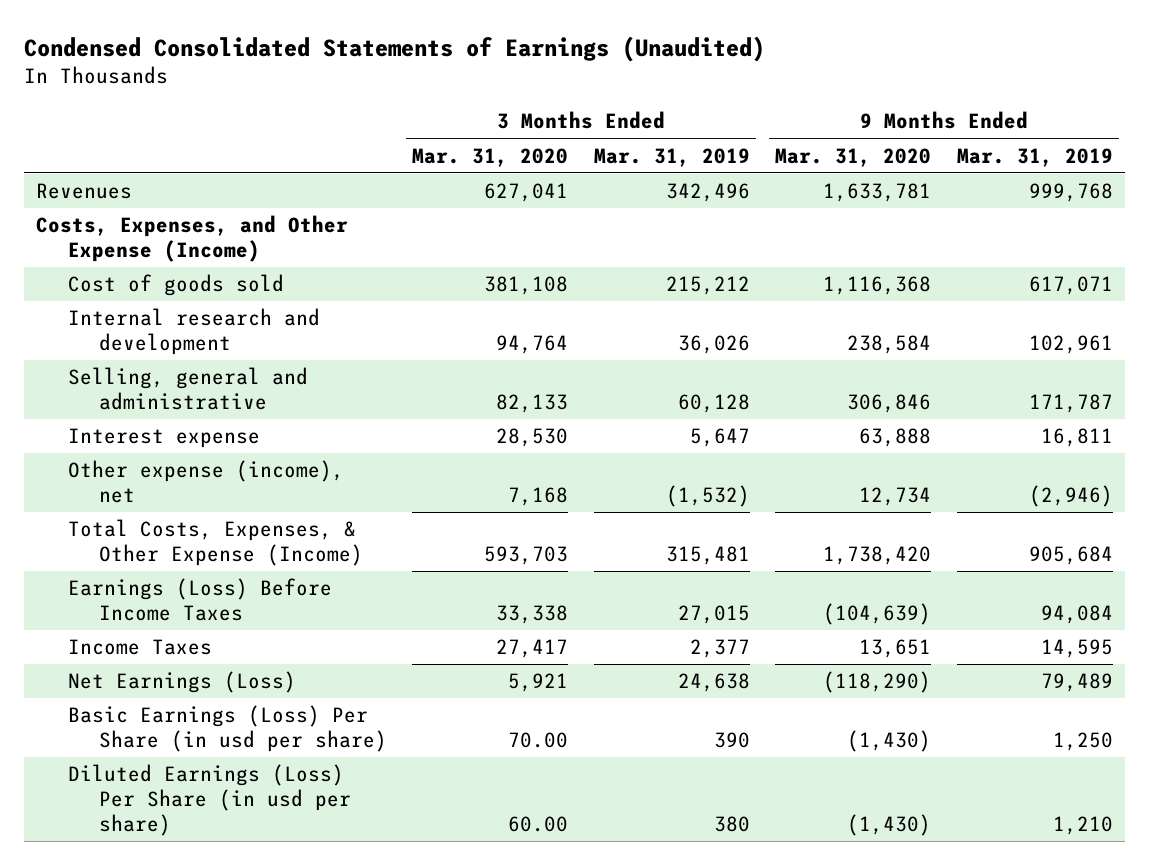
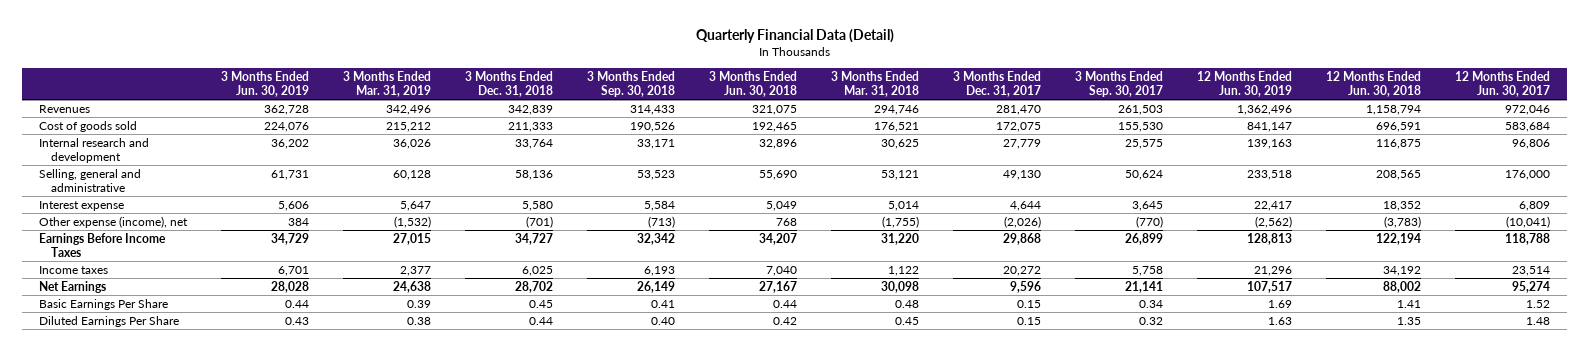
- Condensed Consolidated Statements of Earnings (Unaudited)
+ Quarterly Financial Data (Detail)
- | 3 Months Ended Mar. 31, 2020 | 3 Months Ended Mar. 31, 2019 | 9 Months Ended Mar. 31, 2020 | 9 Months Ended Mar. 31, 2019
+ | 3 Months Ended Jun. 30, 2019 | 3 Months Ended Mar. 31, 2019 | 3 Months Ended Dec. 31, 2018 | 3 Months Ended Sep. 30, 2018 | 3 Months Ended Jun. 30, 2018 | 3 Months Ended Mar. 31, 2018 | 3 Months Ended Dec. 31, 2017 | 3 Months Ended Sep. 30, 2017 | 12 Months Ended Jun. 30, 2019 | 12 Months Ended Jun. 30, 2018 | 12 Months Ended Jun. 30, 2017
- Costs, Expenses, and Other Expense (Income)
- Total Costs, Expenses, & Other Expense (Income) | 593,703 | 315,481 | 1,738,420 | 905,684
- Earnings (Loss) Before Income Taxes | 33,338 | 27,015 | (104,639) | 94,084
- Income Taxes | 27,417 | 2,377 | 13,651 | 14,595
- Net Earnings (Loss) | 5,921 | 24,638 | (118,290) | 79,489
- Basic Earnings (Loss) Per Share (in usd per share) | 70.00 | 390 | (1,430) | 1,250
- Diluted Earnings (Loss) Per Share (in usd per share) | 60.00 | 380 | (1,430) | 1,210
+ Earnings Before Income Taxes | 34,729 | 27,015 | 34,727 | 32,342 | 34,207 | 31,220 | 29,868 | 26,899 | 128,813 | 122,194 | 118,788
+ Income taxes | 6,701 | 2,377 | 6,025 | 6,193 | 7,040 | 1,122 | 20,272 | 5,758 | 21,296 | 34,192 | 23,514
+ Net Earnings | 28,028 | 24,638 | 28,702 | 26,149 | 27,167 | 30,098 | 9,596 | 21,141 | 107,517 | 88,002 | 95,274
+ Basic Earnings Per Share | 0.44 | 0.39 | 0.45 | 0.41 | 0.44 | 0.48 | 0.15 | 0.34 | 1.69 | 1.41 | 1.52
+ Diluted Earnings Per Share | 0.43 | 0.38 | 0.44 | 0.40 | 0.42 | 0.45 | 0.15 | 0.32 | 1.63 | 1.35 | 1.48

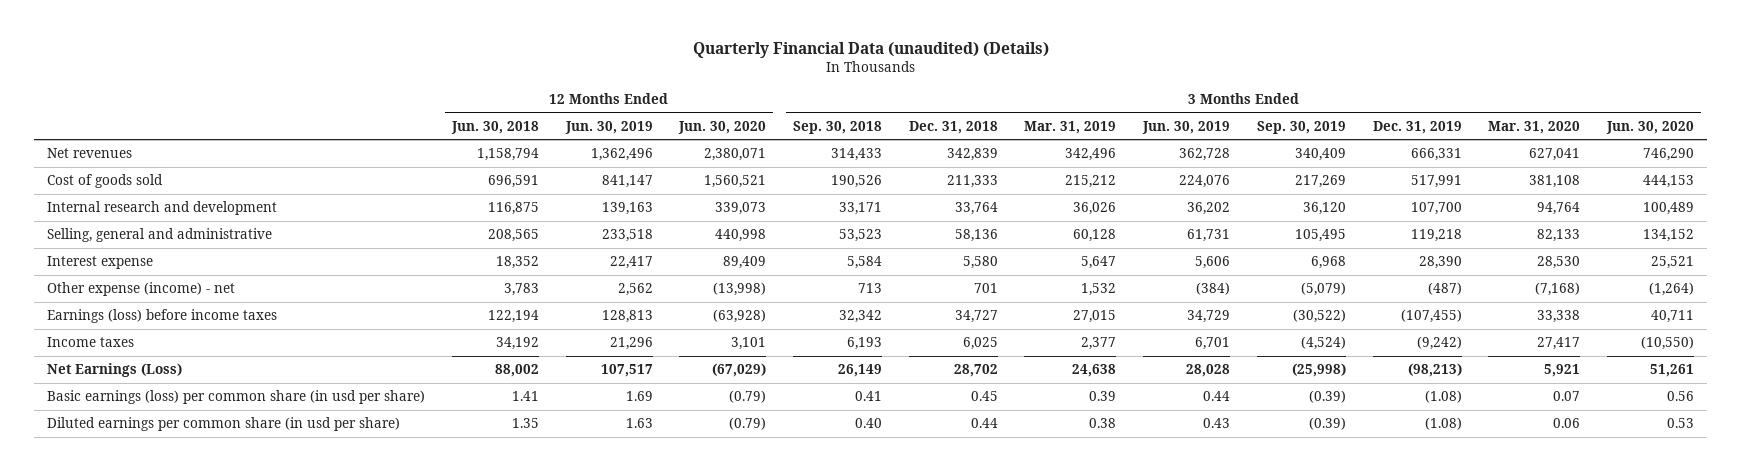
- Quarterly Financial Data (Detail)
+ Quarterly Financial Data (unaudited) (Details)
- | 3 Months Ended Jun. 30, 2019 | 3 Months Ended Mar. 31, 2019 | 3 Months Ended Dec. 31, 2018 | 3 Months Ended Sep. 30, 2018 | 3 Months Ended Jun. 30, 2018 | 3 Months Ended Mar. 31, 2018 | 3 Months Ended Dec. 31, 2017 | 3 Months Ended Sep. 30, 2017 | 12 Months Ended Jun. 30, 2019 | 12 Months Ended Jun. 30, 2018 | 12 Months Ended Jun. 30, 2017
+ | 12 Months Ended Jun. 30, 2018 | 12 Months Ended Jun. 30, 2019 | 12 Months Ended Jun. 30, 2020 | 3 Months Ended Sep. 30, 2018 | 3 Months Ended Dec. 31, 2018 | 3 Months Ended Mar. 31, 2019 | 3 Months Ended Jun. 30, 2019 | 3 Months Ended Sep. 30, 2019 | 3 Months Ended Dec. 31, 2019 | 3 Months Ended Mar. 31, 2020 | 3 Months Ended Jun. 30, 2020
- Revenues | 362,728 | 342,496 | 342,839 | 314,433 | 321,075 | 294,746 | 281,470 | 261,503 | 1,362,496 | 1,158,794 | 972,046
+ Net revenues | 1,158,794 | 1,362,496 | 2,380,071 | 314,433 | 342,839 | 342,496 | 362,728 | 340,409 | 666,331 | 627,041 | 746,290
- Other expense (income), net | 384 | (1,532) | (701) | (713) | 768 | (1,755) | (2,026) | (770) | (2,562) | (3,783) | (10,041)
- Earnings Before Income Taxes | 34,729 | 27,015 | 34,727 | 32,342 | 34,207 | 31,220 | 29,868 | 26,899 | 128,813 | 122,194 | 118,788
+ Other expense (income) - net | 3,783 | 2,562 | (13,998) | 713 | 701 | 1,532 | (384) | (5,079) | (487) | (7,168) | (1,264)
+ Earnings (loss) before income taxes | 122,194 | 128,813 | (63,928) | 32,342 | 34,727 | 27,015 | 34,729 | (30,522) | (107,455) | 33,338 | 40,711
- Net Earnings | 28,028 | 24,638 | 28,702 | 26,149 | 27,167 | 30,098 | 9,596 | 21,141 | 107,517 | 88,002 | 95,274
- Basic Earnings Per Share | 0.44 | 0.39 | 0.45 | 0.41 | 0.44 | 0.48 | 0.15 | 0.34 | 1.69 | 1.41 | 1.52
- Diluted Earnings Per Share | 0.43 | 0.38 | 0.44 | 0.40 | 0.42 | 0.45 | 0.15 | 0.32 | 1.63 | 1.35 | 1.48
+ Net Earnings (Loss) | 88,002 | 107,517 | (67,029) | 26,149 | 28,702 | 24,638 | 28,028 | (25,998) | (98,213) | 5,921 | 51,261
+ Basic earnings (loss) per common share (in usd per share) | 1.41 | 1.69 | (0.79) | 0.41 | 0.45 | 0.39 | 0.44 | (0.39) | (1.08) | 0.07 | 0.56
+ Diluted earnings per common share (in usd per share) | 1.35 | 1.63 | (0.79) | 0.40 | 0.44 | 0.38 | 0.43 | (0.39) | (1.08) | 0.06 | 0.53

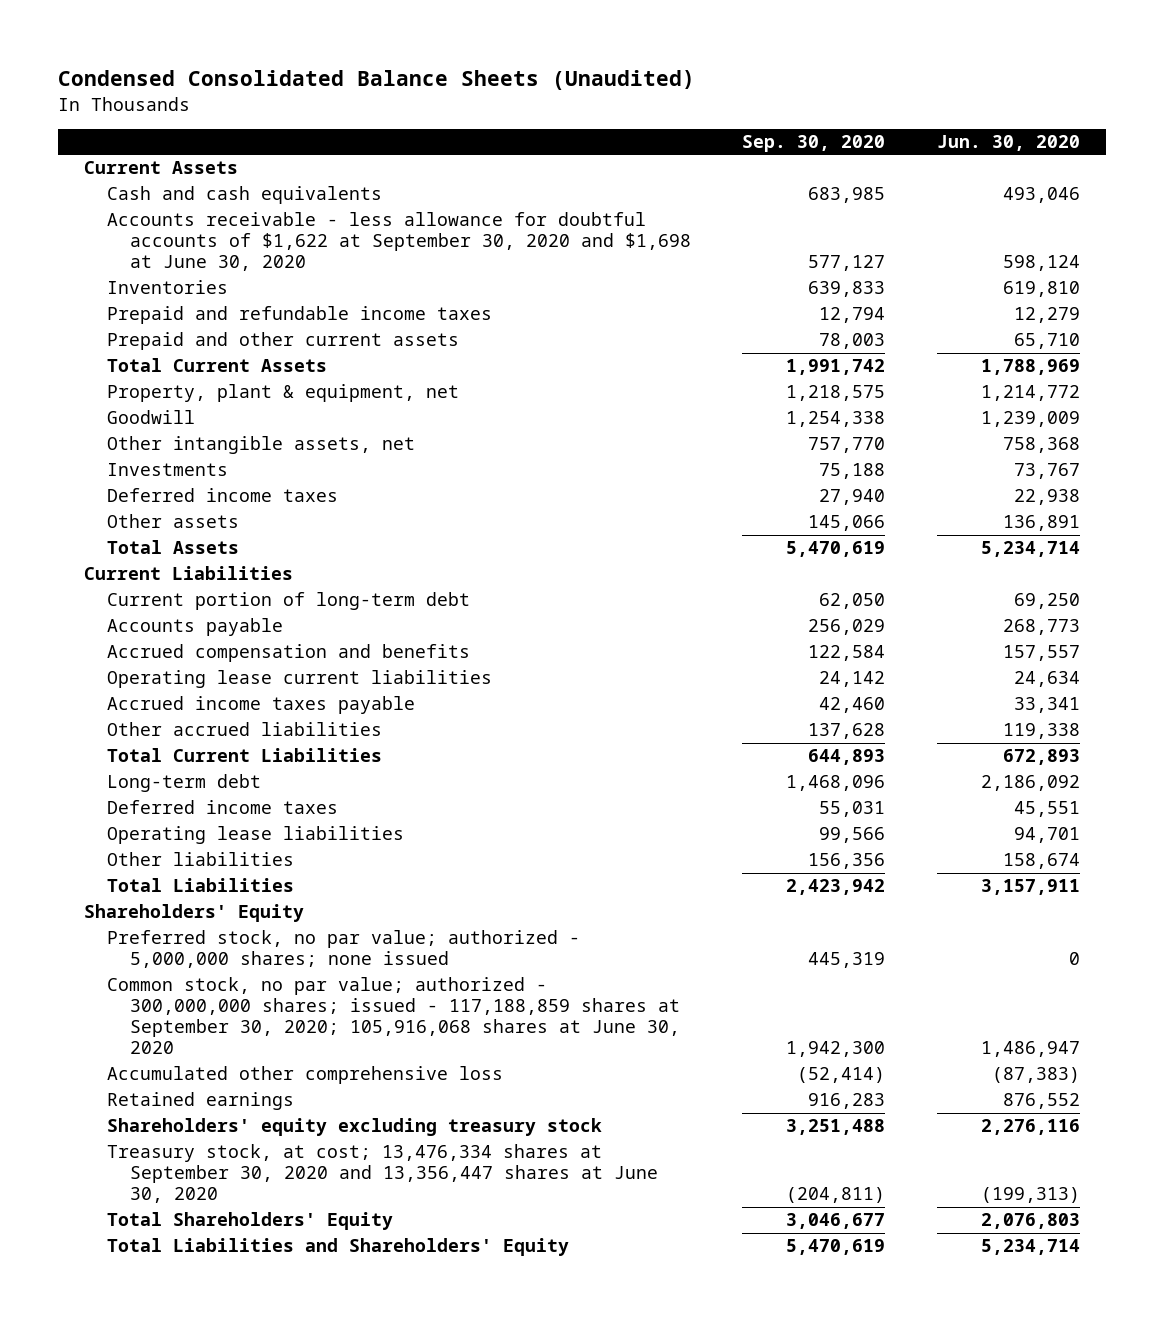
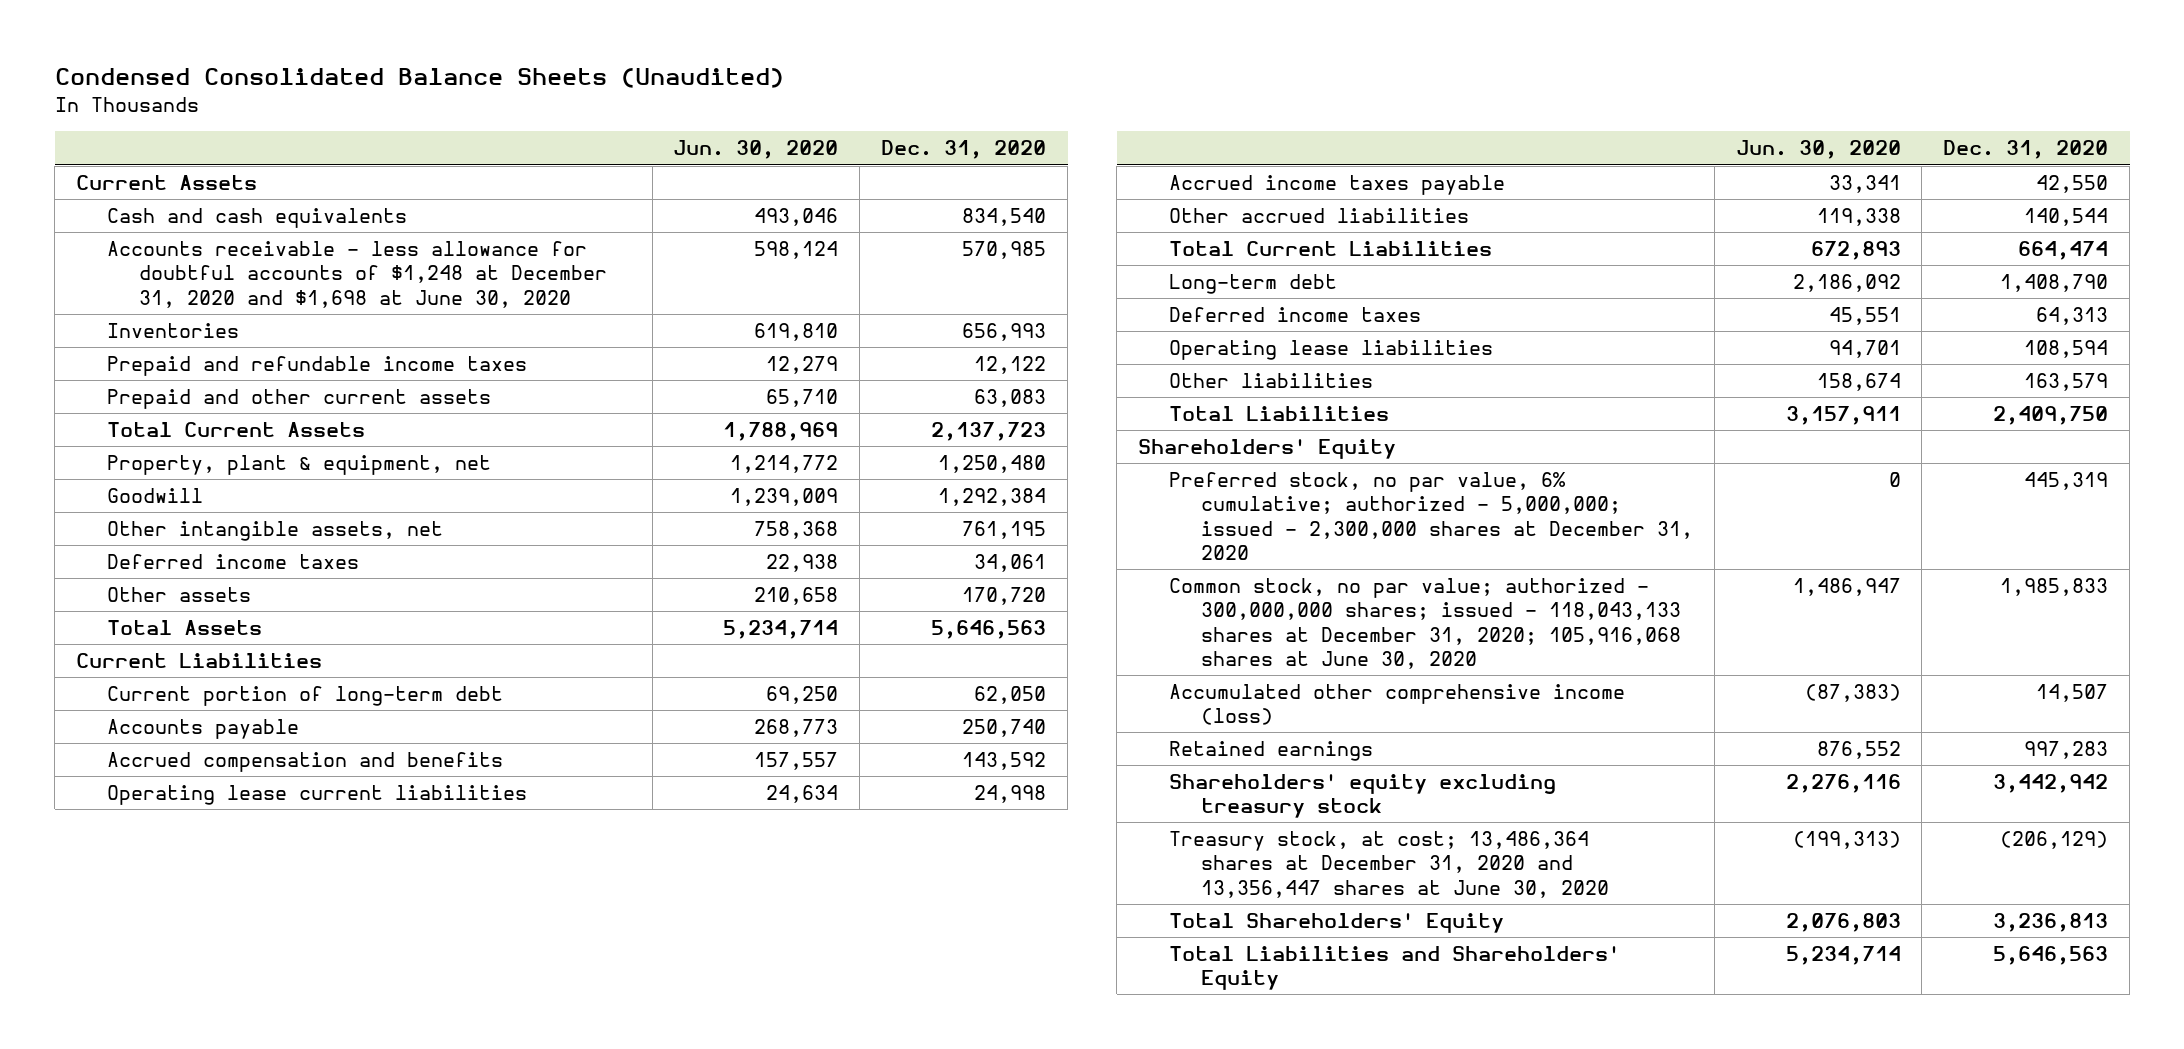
- | Sep. 30, 2020 | Jun. 30, 2020
+ | Jun. 30, 2020 | Dec. 31, 2020
- Accounts receivable - less allowance for doubtful accounts of $1,622 at September 30, 2020 and $1,698 at June 30, 2020 | 577,127 | 598,124
+ Accounts receivable - less allowance for doubtful accounts of $1,248 at December 31, 2020 and $1,698 at June 30, 2020 | 598,124 | 570,985
- Investments | 75,188 | 73,767
- Other assets | 145,066 | 136,891
+ Other assets | 210,658 | 170,720
- Preferred stock, no par value; authorized - 5,000,000 shares; none issued | 445,319 | 0
- Common stock, no par value; authorized - 300,000,000 shares; issued - 117,188,859 shares at September 30, 2020; 105,916,068 shares at June 30, 2020 | 1,942,300 | 1,486,947
- Accumulated other comprehensive loss | (52,414) | (87,383)
+ Preferred stock, no par value, 6% cumulative; authorized - 5,000,000; issued - 2,300,000 shares at December 31, 2020 | 0 | 445,319
+ Common stock, no par value; authorized - 300,000,000 shares; issued - 118,043,133 shares at December 31, 2020; 105,916,068 shares at June 30, 2020 | 1,486,947 | 1,985,833
+ Accumulated other comprehensive income (loss) | (87,383) | 14,507
- Treasury stock, at cost; 13,476,334 shares at September 30, 2020 and 13,356,447 shares at June 30, 2020 | (204,811) | (199,313)
+ Treasury stock, at cost; 13,486,364 shares at December 31, 2020 and 13,356,447 shares at June 30, 2020 | (199,313) | (206,129)

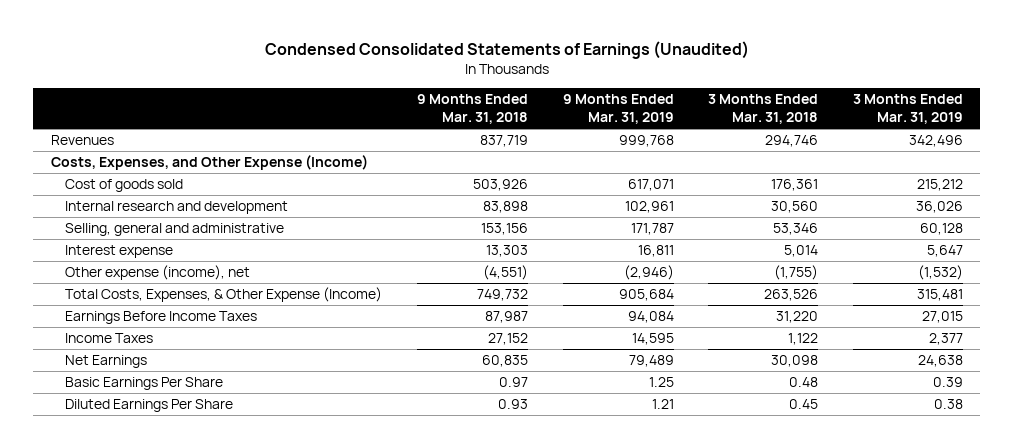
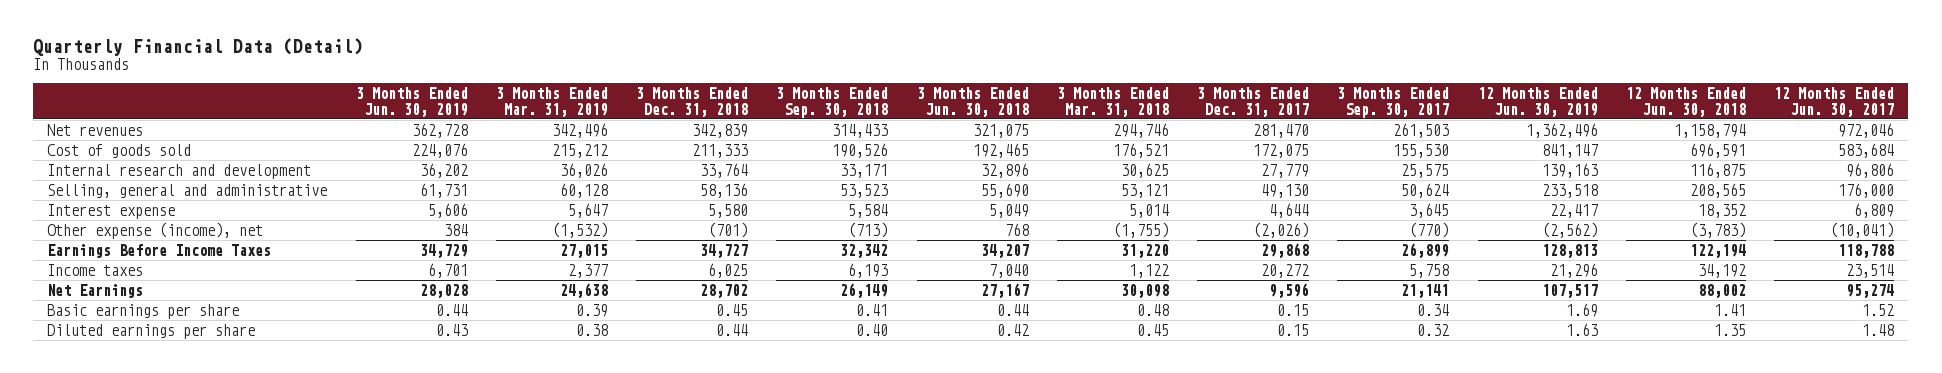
- Condensed Consolidated Statements of Earnings (Unaudited)
+ Quarterly Financial Data (Detail)
- | 9 Months Ended Mar. 31, 2018 | 9 Months Ended Mar. 31, 2019 | 3 Months Ended Mar. 31, 2018 | 3 Months Ended Mar. 31, 2019
+ | 3 Months Ended Jun. 30, 2019 | 3 Months Ended Mar. 31, 2019 | 3 Months Ended Dec. 31, 2018 | 3 Months Ended Sep. 30, 2018 | 3 Months Ended Jun. 30, 2018 | 3 Months Ended Mar. 31, 2018 | 3 Months Ended Dec. 31, 2017 | 3 Months Ended Sep. 30, 2017 | 12 Months Ended Jun. 30, 2019 | 12 Months Ended Jun. 30, 2018 | 12 Months Ended Jun. 30, 2017
- Revenues | 837,719 | 999,768 | 294,746 | 342,496
- Costs, Expenses, and Other Expense (Income)
- Cost of goods sold | 503,926 | 617,071 | 176,361 | 215,212
- Internal research and development | 83,898 | 102,961 | 30,560 | 36,026
- Selling, general and administrative | 153,156 | 171,787 | 53,346 | 60,128
+ Net revenues | 362,728 | 342,496 | 342,839 | 314,433 | 321,075 | 294,746 | 281,470 | 261,503 | 1,362,496 | 1,158,794 | 972,046
+ Cost of goods sold | 224,076 | 215,212 | 211,333 | 190,526 | 192,465 | 176,521 | 172,075 | 155,530 | 841,147 | 696,591 | 583,684
+ Internal research and development | 36,202 | 36,026 | 33,764 | 33,171 | 32,896 | 30,625 | 27,779 | 25,575 | 139,163 | 116,875 | 96,806
+ Selling, general and administrative | 61,731 | 60,128 | 58,136 | 53,523 | 55,690 | 53,121 | 49,130 | 50,624 | 233,518 | 208,565 | 176,000
- Total Costs, Expenses, & Other Expense (Income) | 749,732 | 905,684 | 263,526 | 315,481
- Income Taxes | 27,152 | 14,595 | 1,122 | 2,377
+ Income taxes | 6,701 | 2,377 | 6,025 | 6,193 | 7,040 | 1,122 | 20,272 | 5,758 | 21,296 | 34,192 | 23,514
- Basic Earnings Per Share | 0.97 | 1.25 | 0.48 | 0.39
- Diluted Earnings Per Share | 0.93 | 1.21 | 0.45 | 0.38
+ Basic earnings per share | 0.44 | 0.39 | 0.45 | 0.41 | 0.44 | 0.48 | 0.15 | 0.34 | 1.69 | 1.41 | 1.52
+ Diluted earnings per share | 0.43 | 0.38 | 0.44 | 0.40 | 0.42 | 0.45 | 0.15 | 0.32 | 1.63 | 1.35 | 1.48

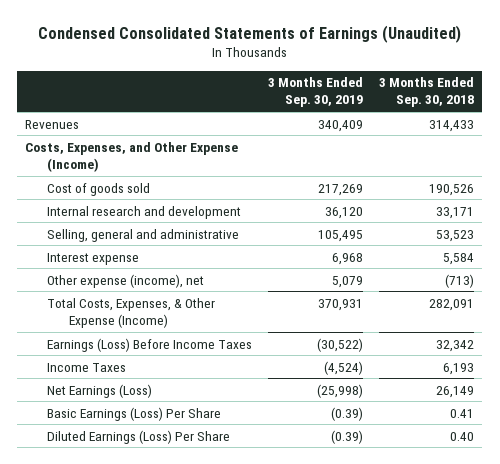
- Quarterly Financial Data (Detail)
+ Condensed Consolidated Statements of Earnings (Unaudited)
- | 3 Months Ended Jun. 30, 2019 | 3 Months Ended Mar. 31, 2019 | 3 Months Ended Dec. 31, 2018 | 3 Months Ended Sep. 30, 2018 | 3 Months Ended Jun. 30, 2018 | 3 Months Ended Mar. 31, 2018 | 3 Months Ended Dec. 31, 2017 | 3 Months Ended Sep. 30, 2017 | 12 Months Ended Jun. 30, 2019 | 12 Months Ended Jun. 30, 2018 | 12 Months Ended Jun. 30, 2017
+ | 3 Months Ended Sep. 30, 2019 | 3 Months Ended Sep. 30, 2018
- Net revenues | 362,728 | 342,496 | 342,839 | 314,433 | 321,075 | 294,746 | 281,470 | 261,503 | 1,362,496 | 1,158,794 | 972,046
+ Revenues | 340,409 | 314,433
+ Costs, Expenses, and Other Expense (Income)
- Earnings Before Income Taxes | 34,729 | 27,015 | 34,727 | 32,342 | 34,207 | 31,220 | 29,868 | 26,899 | 128,813 | 122,194 | 118,788
- Income taxes | 6,701 | 2,377 | 6,025 | 6,193 | 7,040 | 1,122 | 20,272 | 5,758 | 21,296 | 34,192 | 23,514
- Net Earnings | 28,028 | 24,638 | 28,702 | 26,149 | 27,167 | 30,098 | 9,596 | 21,141 | 107,517 | 88,002 | 95,274
- Basic earnings per share | 0.44 | 0.39 | 0.45 | 0.41 | 0.44 | 0.48 | 0.15 | 0.34 | 1.69 | 1.41 | 1.52
- Diluted earnings per share | 0.43 | 0.38 | 0.44 | 0.40 | 0.42 | 0.45 | 0.15 | 0.32 | 1.63 | 1.35 | 1.48
+ Total Costs, Expenses, & Other Expense (Income) | 370,931 | 282,091
+ Earnings (Loss) Before Income Taxes | (30,522) | 32,342
+ Income Taxes | (4,524) | 6,193
+ Net Earnings (Loss) | (25,998) | 26,149
+ Basic Earnings (Loss) Per Share | (0.39) | 0.41
+ Diluted Earnings (Loss) Per Share | (0.39) | 0.40

